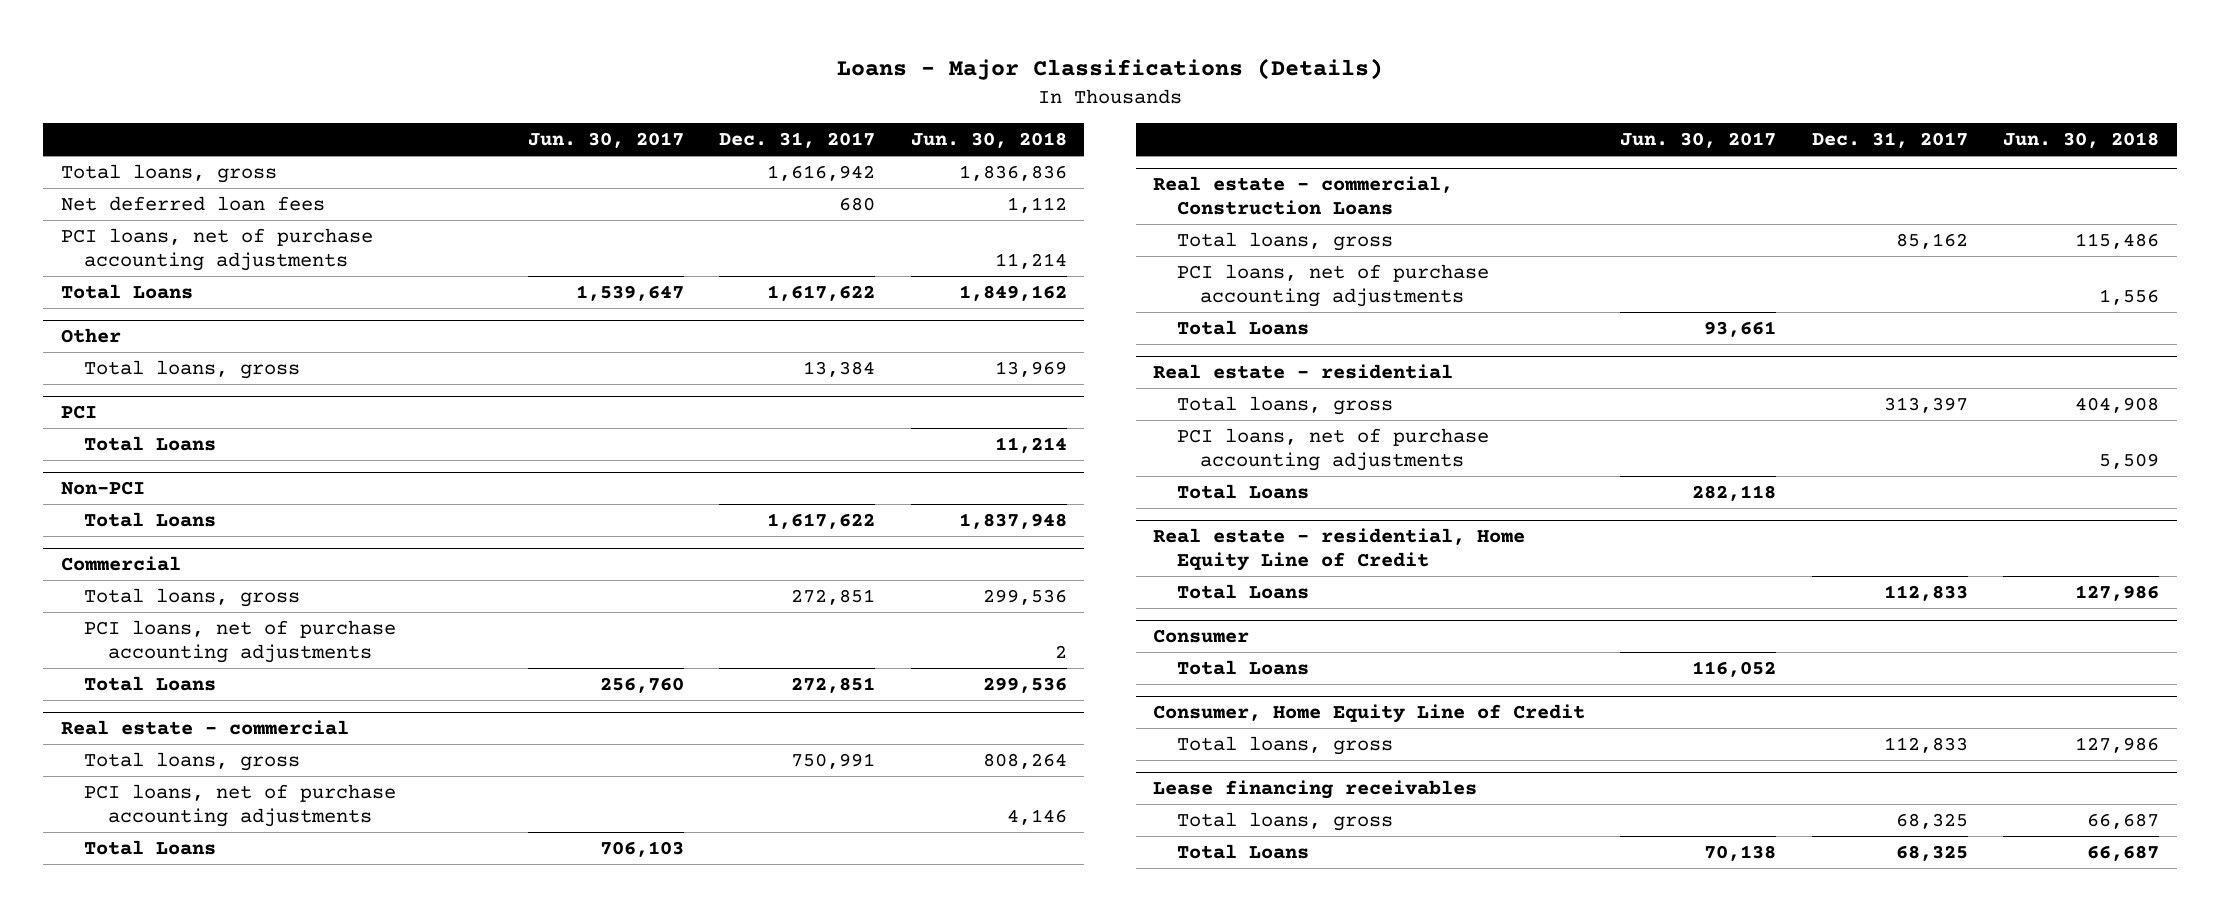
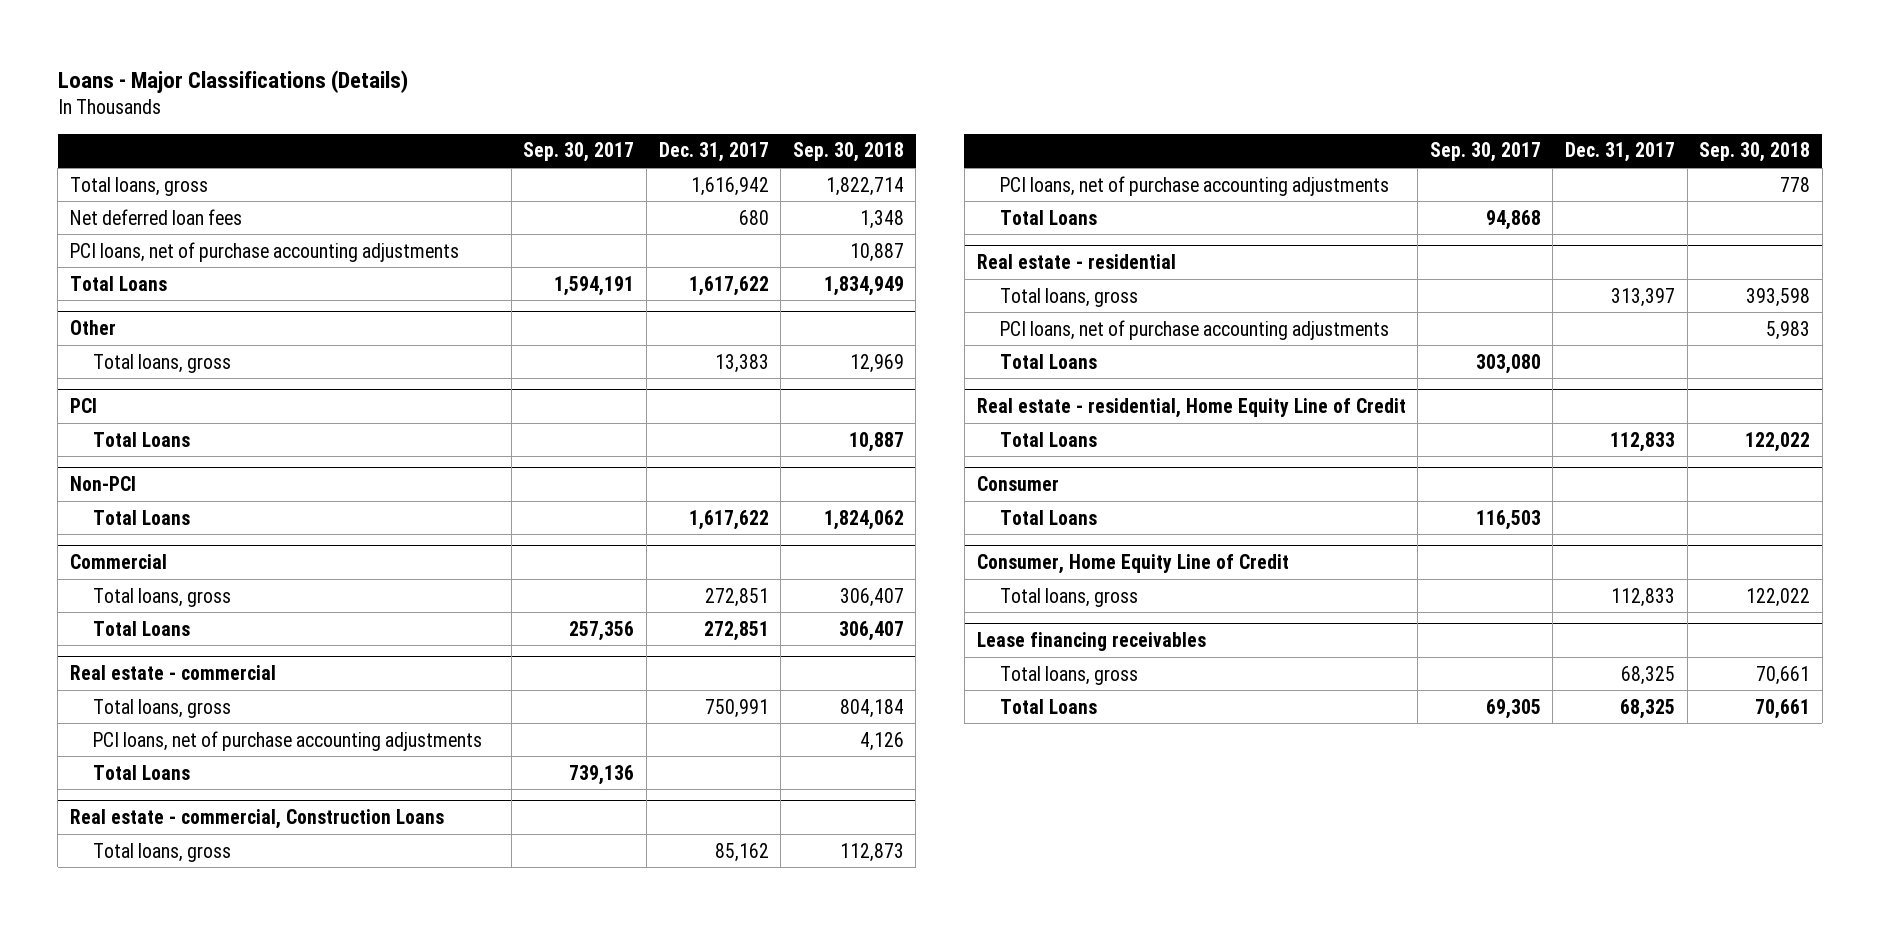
- | Jun. 30, 2017 | Dec. 31, 2017 | Jun. 30, 2018
+ | Sep. 30, 2017 | Dec. 31, 2017 | Sep. 30, 2018
@ Other
- Total loans, gross | | 13,384 | 13,969
+ Total loans, gross | | 13,383 | 12,969
@ Commercial
- PCI loans, net of purchase accounting adjustments | | | 2

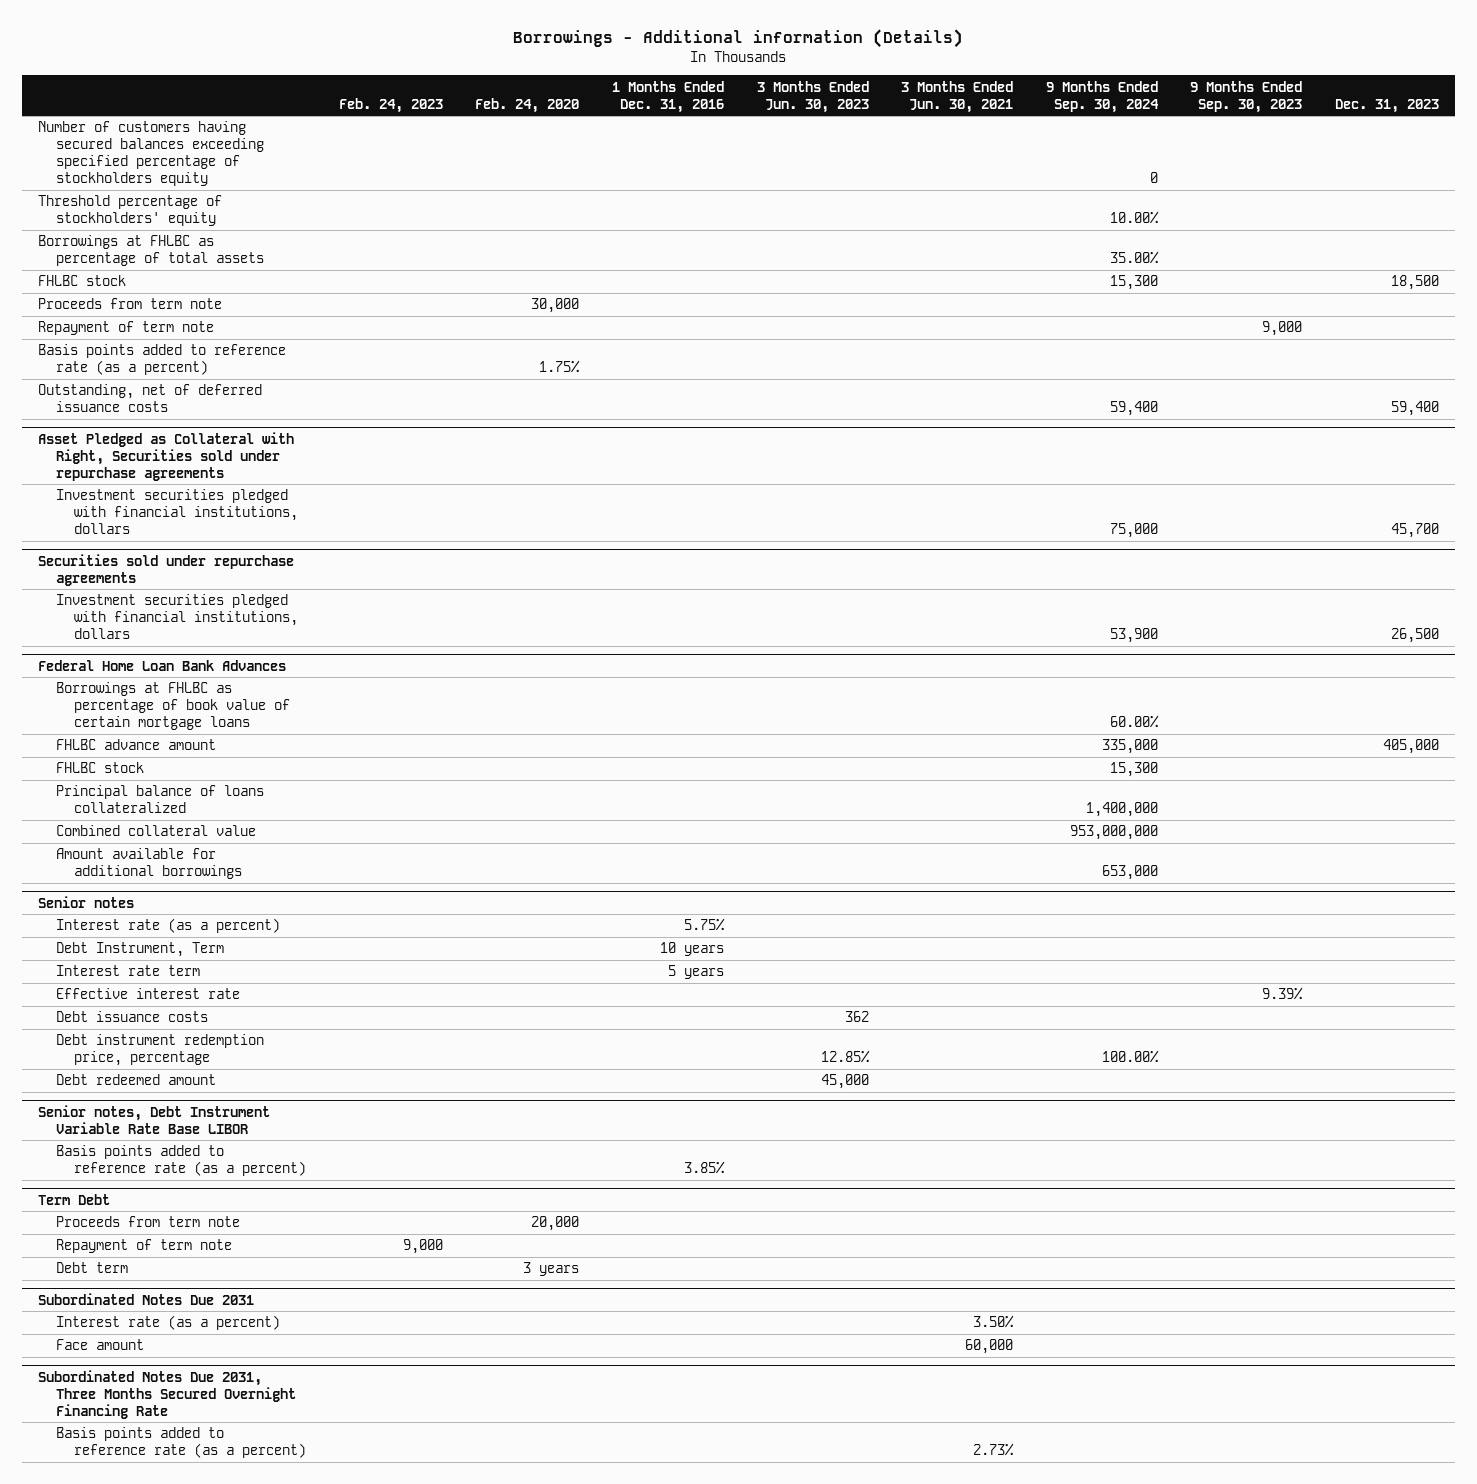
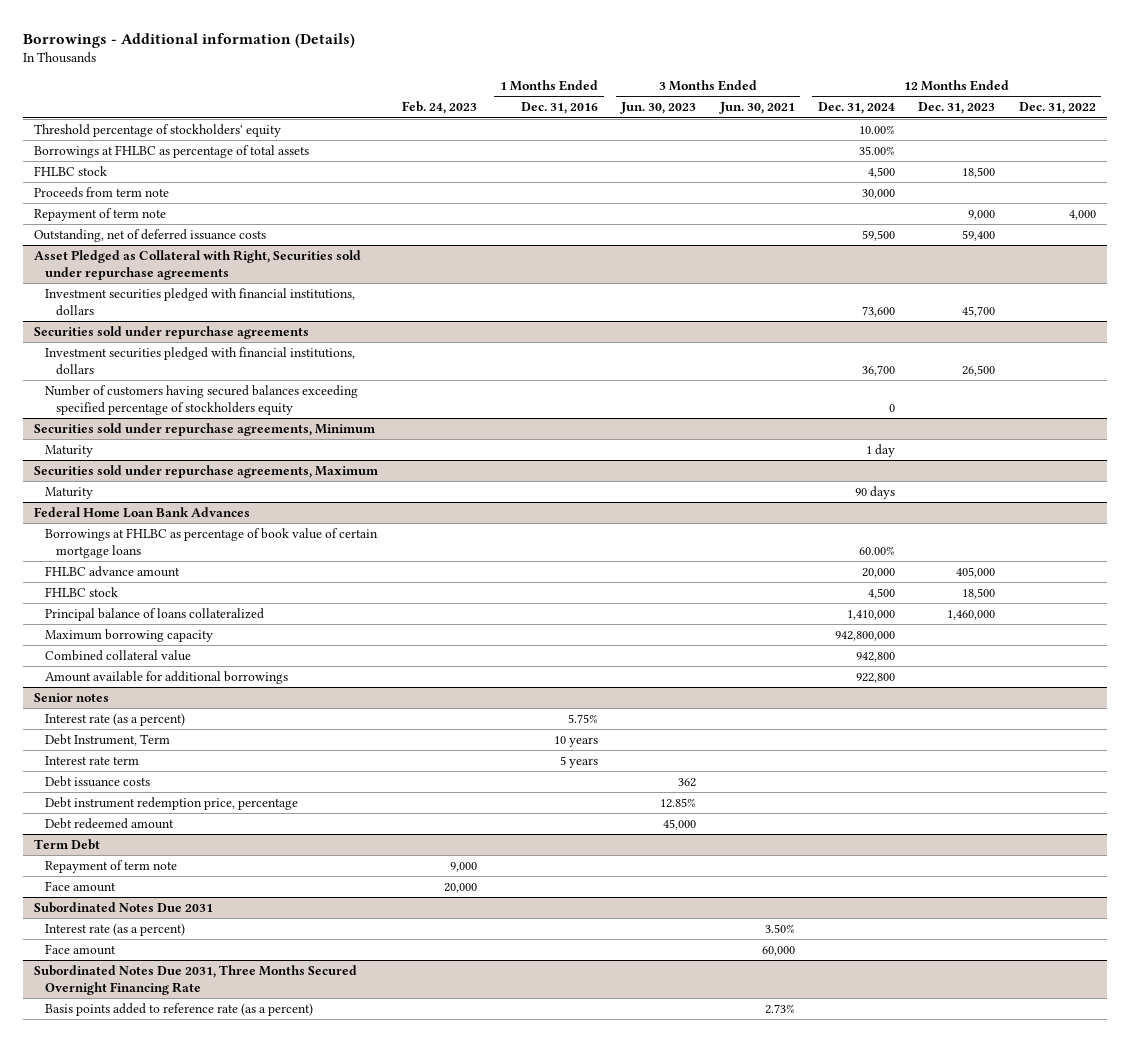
- | Feb. 24, 2023 | Feb. 24, 2020 | 1 Months Ended Dec. 31, 2016 | 3 Months Ended Jun. 30, 2023 | 3 Months Ended Jun. 30, 2021 | 9 Months Ended Sep. 30, 2024 | 9 Months Ended Sep. 30, 2023 | Dec. 31, 2023
+ | Feb. 24, 2023 | 1 Months Ended Dec. 31, 2016 | 3 Months Ended Jun. 30, 2023 | 3 Months Ended Jun. 30, 2021 | 12 Months Ended Dec. 31, 2024 | 12 Months Ended Dec. 31, 2023 | 12 Months Ended Dec. 31, 2022
- Number of customers having secured balances exceeding specified percentage of stockholders equity | | | | | | 0 | |
- Basis points added to reference rate (as a percent) | | 1.75% | | | | | |
@ Securities sold under repurchase agreements
+ Number of customers having secured balances exceeding specified percentage of stockholders equity | | | | | 0 | |
+ Securities sold under repurchase agreements, Minimum
+ Maturity | | | | | 1 day | |
+ Securities sold under repurchase agreements, Maximum
+ Maturity | | | | | 90 days | |
@ Federal Home Loan Bank Advances
+ Maximum borrowing capacity | | | | | 942,800,000 | |
@ Senior notes
- Effective interest rate | | | | | | | 9.39% |
- Senior notes, Debt Instrument Variable Rate Base LIBOR
- Basis points added to reference rate (as a percent) | | | 3.85% | | | | |
@ Term Debt
- Proceeds from term note | | 20,000 | | | | | |
- Debt term | | 3 years | | | | | |
+ Face amount | 20,000 | | | | | |

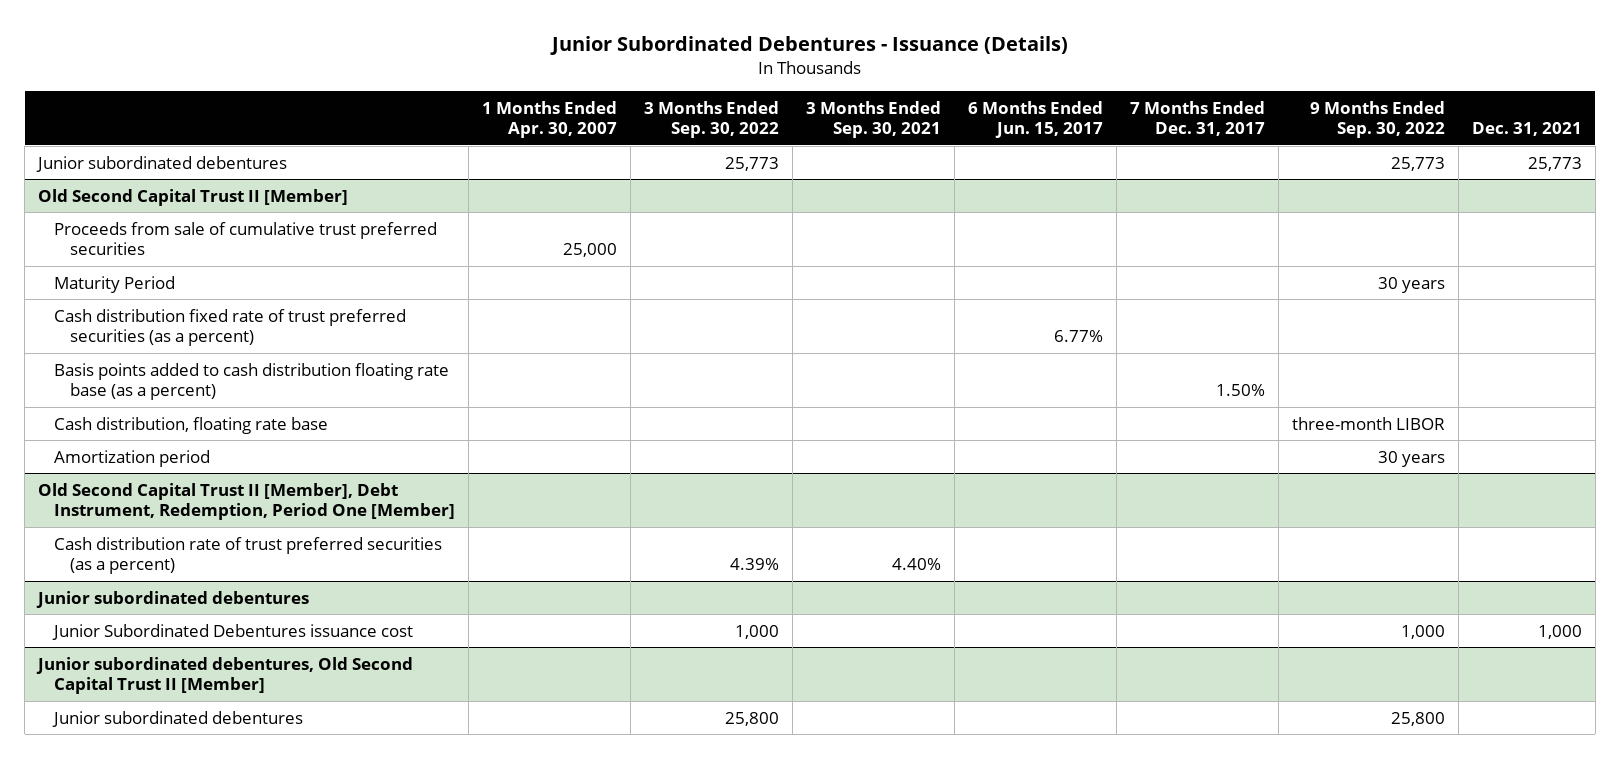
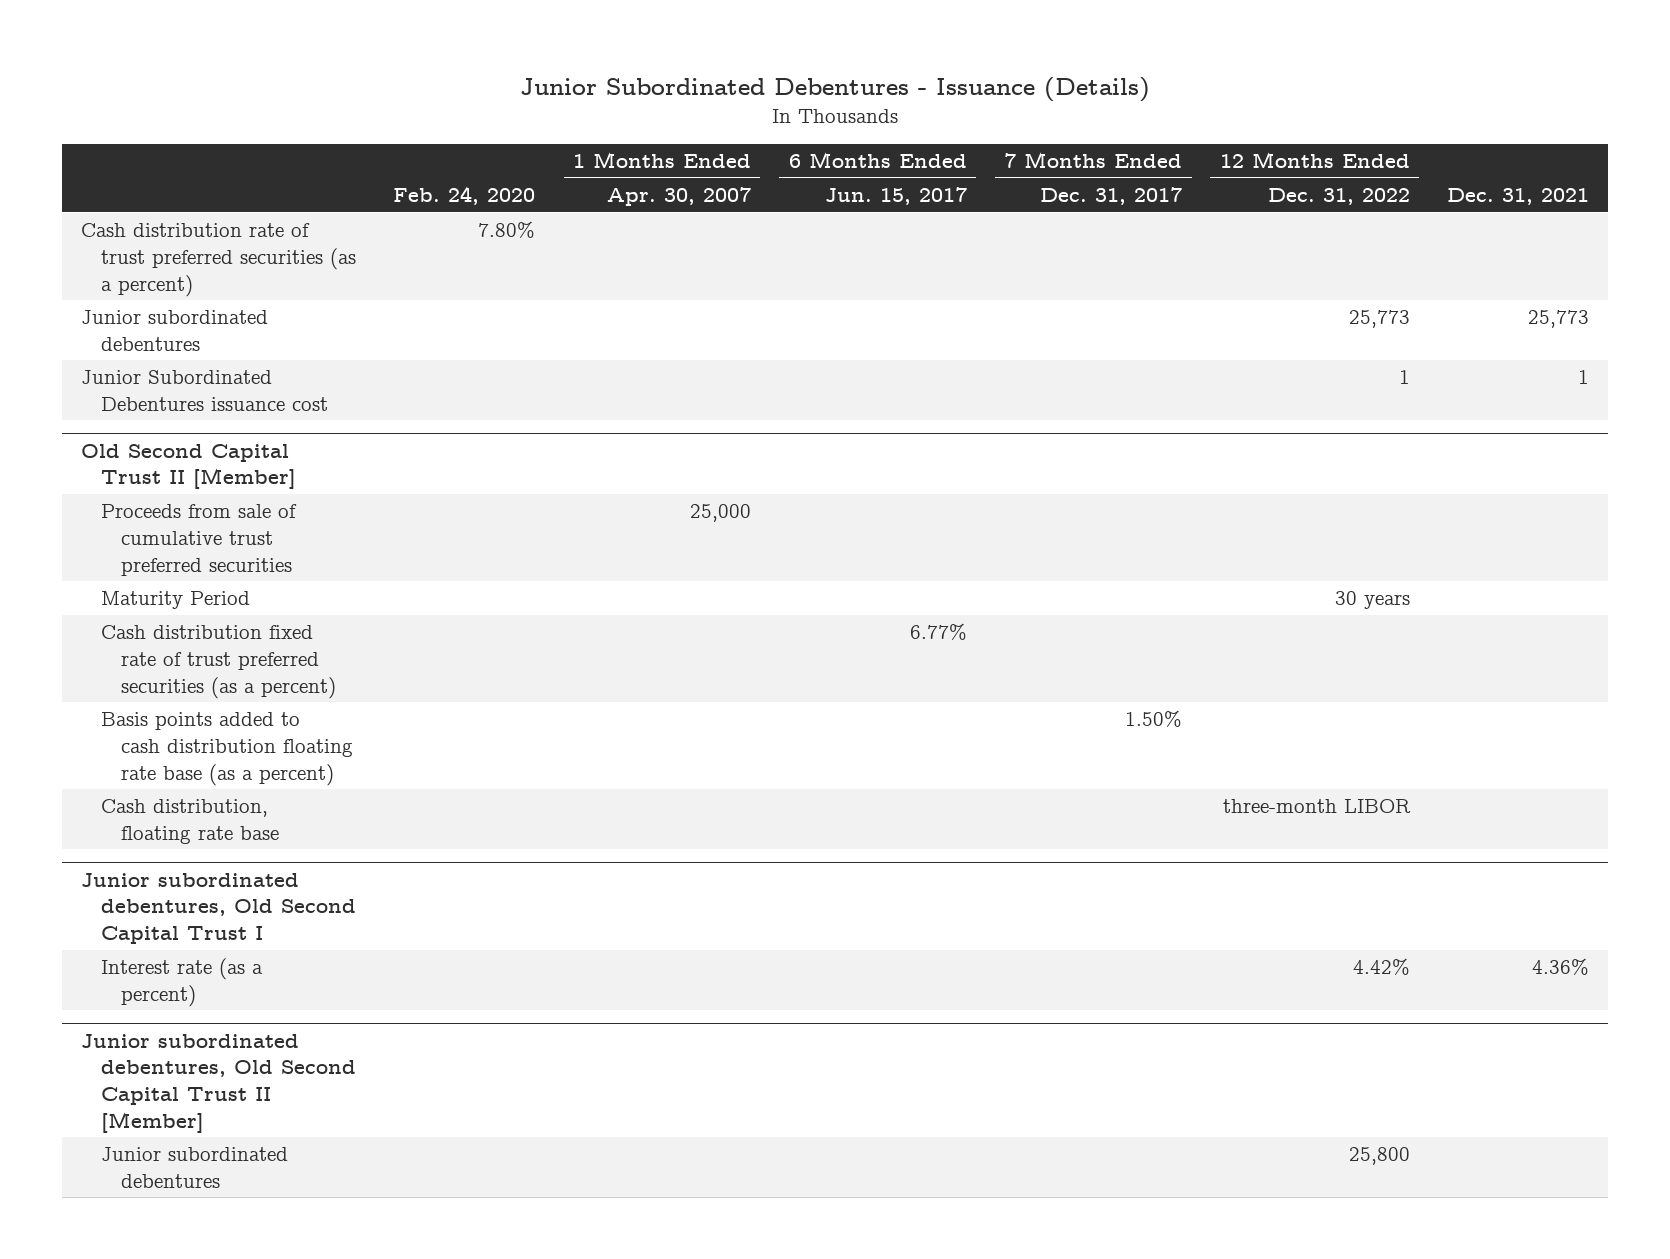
- | 1 Months Ended Apr. 30, 2007 | 3 Months Ended Sep. 30, 2022 | 3 Months Ended Sep. 30, 2021 | 6 Months Ended Jun. 15, 2017 | 7 Months Ended Dec. 31, 2017 | 9 Months Ended Sep. 30, 2022 | Dec. 31, 2021
+ | Feb. 24, 2020 | 1 Months Ended Apr. 30, 2007 | 6 Months Ended Jun. 15, 2017 | 7 Months Ended Dec. 31, 2017 | 12 Months Ended Dec. 31, 2022 | Dec. 31, 2021
+ Cash distribution rate of trust preferred securities (as a percent) | 7.80% | | | | |
+ Junior Subordinated Debentures issuance cost | | | | | 1 | 1
@ Old Second Capital Trust II [Member]
- Amortization period | | | | | | 30 years |
- Old Second Capital Trust II [Member], Debt Instrument, Redemption, Period One [Member]
- Cash distribution rate of trust preferred securities (as a percent) | | 4.39% | 4.40% | | | |
- Junior subordinated debentures
- Junior Subordinated Debentures issuance cost | | 1,000 | | | | 1,000 | 1,000
+ Junior subordinated debentures, Old Second Capital Trust I
+ Interest rate (as a percent) | | | | | 4.42% | 4.36%

